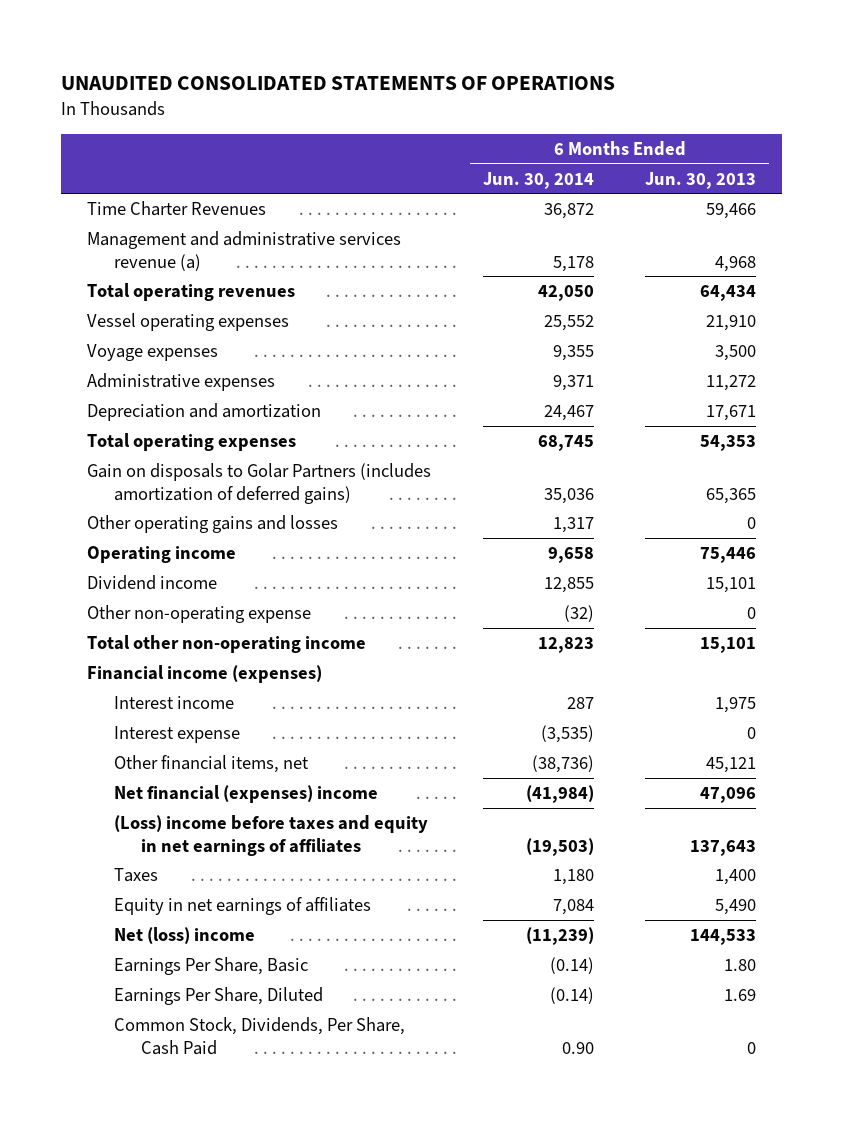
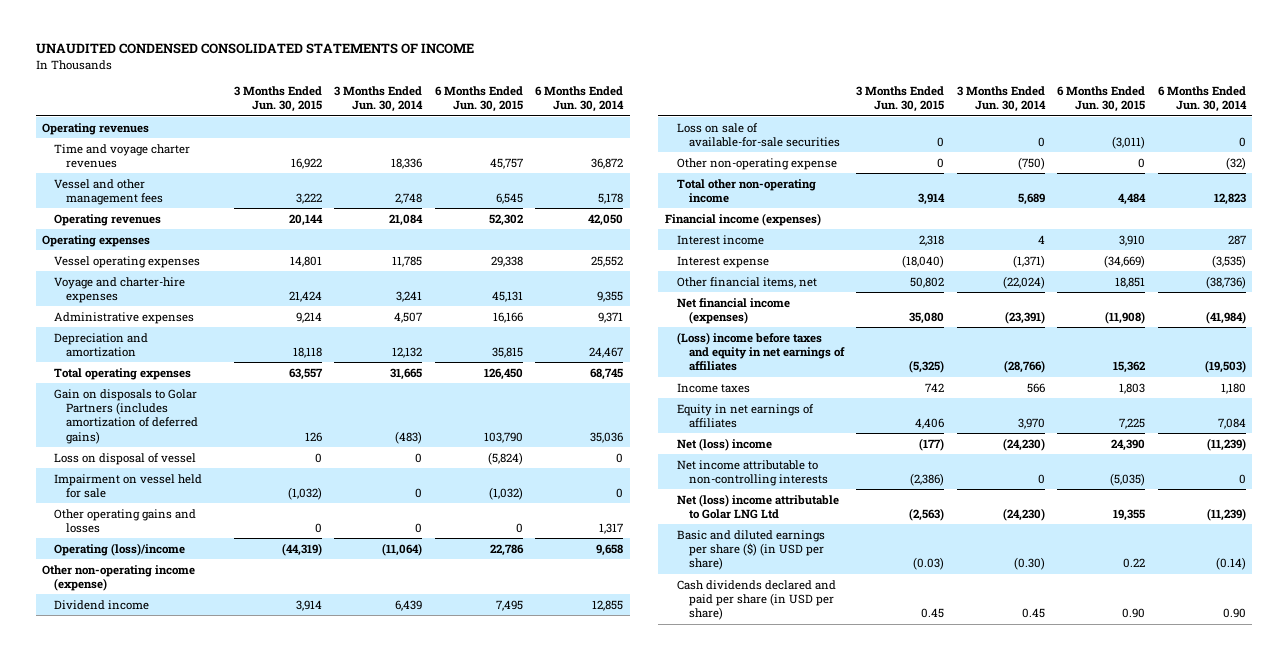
- UNAUDITED CONSOLIDATED STATEMENTS OF OPERATIONS
+ UNAUDITED CONDENSED CONSOLIDATED STATEMENTS OF INCOME
- | 6 Months Ended Jun. 30, 2014 | 6 Months Ended Jun. 30, 2013
+ | 3 Months Ended Jun. 30, 2015 | 3 Months Ended Jun. 30, 2014 | 6 Months Ended Jun. 30, 2015 | 6 Months Ended Jun. 30, 2014
- Time Charter Revenues | 36,872 | 59,466
- Management and administrative services revenue (a) | 5,178 | 4,968
- Total operating revenues | 42,050 | 64,434
+ Operating revenues
+ Time and voyage charter revenues | 16,922 | 18,336 | 45,757 | 36,872
+ Vessel and other management fees | 3,222 | 2,748 | 6,545 | 5,178
+ Operating revenues | 20,144 | 21,084 | 52,302 | 42,050
+ Operating expenses
- Voyage expenses | 9,355 | 3,500
+ Voyage and charter-hire expenses | 21,424 | 3,241 | 45,131 | 9,355
+ Loss on disposal of vessel | 0 | 0 | (5,824) | 0
+ Impairment on vessel held for sale | (1,032) | 0 | (1,032) | 0
- Operating income | 9,658 | 75,446
+ Operating (loss)/income | (44,319) | (11,064) | 22,786 | 9,658
+ Other non-operating income (expense)
+ Loss on sale of available-for-sale securities | 0 | 0 | (3,011) | 0
- Net financial (expenses) income | (41,984) | 47,096
+ Net financial income (expenses) | 35,080 | (23,391) | (11,908) | (41,984)
- Taxes | 1,180 | 1,400
+ Income taxes | 742 | 566 | 1,803 | 1,180
- Earnings Per Share, Basic | (0.14) | 1.80
- Earnings Per Share, Diluted | (0.14) | 1.69
- Common Stock, Dividends, Per Share, Cash Paid | 0.90 | 0
+ Net income attributable to non-controlling interests | (2,386) | 0 | (5,035) | 0
+ Net (loss) income attributable to Golar LNG Ltd | (2,563) | (24,230) | 19,355 | (11,239)
+ Basic and diluted earnings per share ($) (in USD per share) | (0.03) | (0.30) | 0.22 | (0.14)
+ Cash dividends declared and paid per share (in USD per share) | 0.45 | 0.45 | 0.90 | 0.90

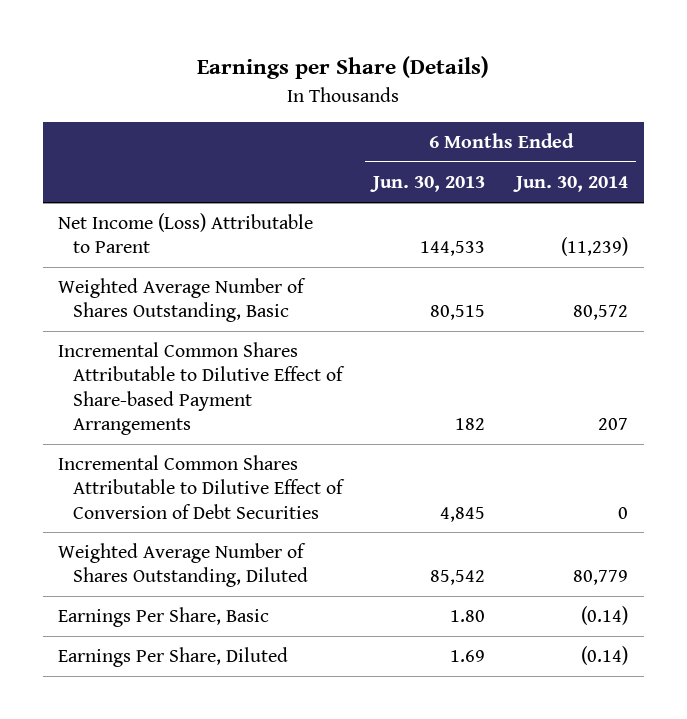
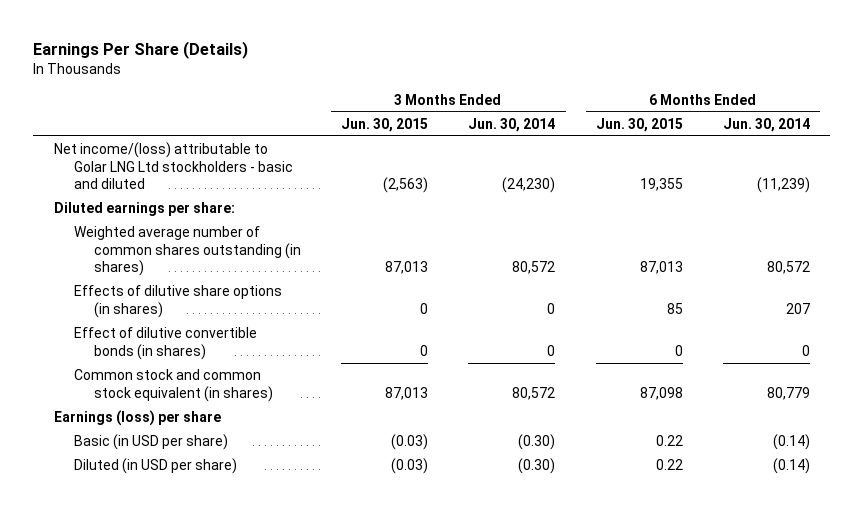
- Earnings per Share (Details)
+ Earnings Per Share (Details)
- | 6 Months Ended Jun. 30, 2013 | 6 Months Ended Jun. 30, 2014
+ | 3 Months Ended Jun. 30, 2015 | 3 Months Ended Jun. 30, 2014 | 6 Months Ended Jun. 30, 2015 | 6 Months Ended Jun. 30, 2014
- Net Income (Loss) Attributable to Parent | 144,533 | (11,239)
- Weighted Average Number of Shares Outstanding, Basic | 80,515 | 80,572
- Incremental Common Shares Attributable to Dilutive Effect of Share-based Payment Arrangements | 182 | 207
- Incremental Common Shares Attributable to Dilutive Effect of Conversion of Debt Securities | 4,845 | 0
- Weighted Average Number of Shares Outstanding, Diluted | 85,542 | 80,779
- Earnings Per Share, Basic | 1.80 | (0.14)
- Earnings Per Share, Diluted | 1.69 | (0.14)
+ Net income/(loss) attributable to Golar LNG Ltd stockholders - basic and diluted | (2,563) | (24,230) | 19,355 | (11,239)
+ Diluted earnings per share:
+ Weighted average number of common shares outstanding (in shares) | 87,013 | 80,572 | 87,013 | 80,572
+ Effects of dilutive share options (in shares) | 0 | 0 | 85 | 207
+ Effect of dilutive convertible bonds (in shares) | 0 | 0 | 0 | 0
+ Common stock and common stock equivalent (in shares) | 87,013 | 80,572 | 87,098 | 80,779
+ Earnings (loss) per share
+ Basic (in USD per share) | (0.03) | (0.30) | 0.22 | (0.14)
+ Diluted (in USD per share) | (0.03) | (0.30) | 0.22 | (0.14)

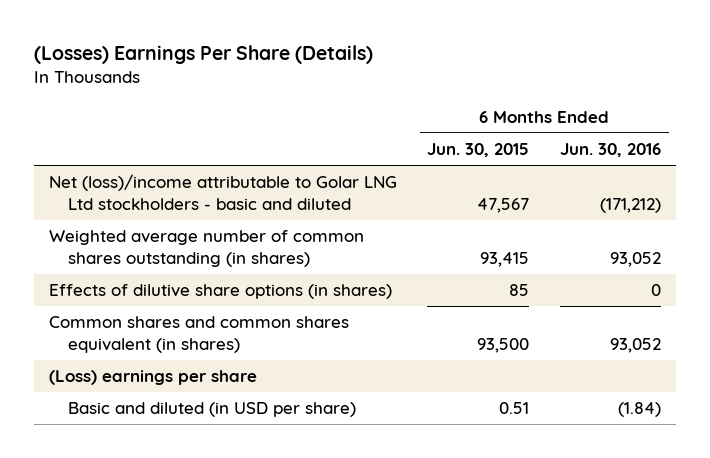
- Earnings Per Share (Details)
+ (Losses) Earnings Per Share (Details)
- | 3 Months Ended Jun. 30, 2015 | 3 Months Ended Jun. 30, 2014 | 6 Months Ended Jun. 30, 2015 | 6 Months Ended Jun. 30, 2014
+ | 6 Months Ended Jun. 30, 2015 | 6 Months Ended Jun. 30, 2016
- Net income/(loss) attributable to Golar LNG Ltd stockholders - basic and diluted | (2,563) | (24,230) | 19,355 | (11,239)
- Diluted earnings per share:
- Weighted average number of common shares outstanding (in shares) | 87,013 | 80,572 | 87,013 | 80,572
+ Net (loss)/income attributable to Golar LNG Ltd stockholders - basic and diluted | 47,567 | (171,212)
+ Weighted average number of common shares outstanding (in shares) | 93,415 | 93,052
- Effect of dilutive convertible bonds (in shares) | 0 | 0 | 0 | 0
- Common stock and common stock equivalent (in shares) | 87,013 | 80,572 | 87,098 | 80,779
- Earnings (loss) per share
- Basic (in USD per share) | (0.03) | (0.30) | 0.22 | (0.14)
- Diluted (in USD per share) | (0.03) | (0.30) | 0.22 | (0.14)
+ Common shares and common shares equivalent (in shares) | 93,500 | 93,052
+ (Loss) earnings per share
+ Basic and diluted (in USD per share) | 0.51 | (1.84)

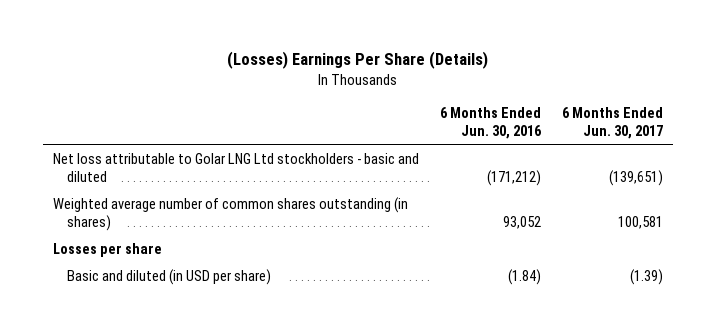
- | 6 Months Ended Jun. 30, 2015 | 6 Months Ended Jun. 30, 2016
+ | 6 Months Ended Jun. 30, 2016 | 6 Months Ended Jun. 30, 2017
- Net (loss)/income attributable to Golar LNG Ltd stockholders - basic and diluted | 47,567 | (171,212)
+ Net loss attributable to Golar LNG Ltd stockholders - basic and diluted | (171,212) | (139,651)
- Effects of dilutive share options (in shares) | 85 | 0
- Common shares and common shares equivalent (in shares) | 93,500 | 93,052
- (Loss) earnings per share
+ Losses per share

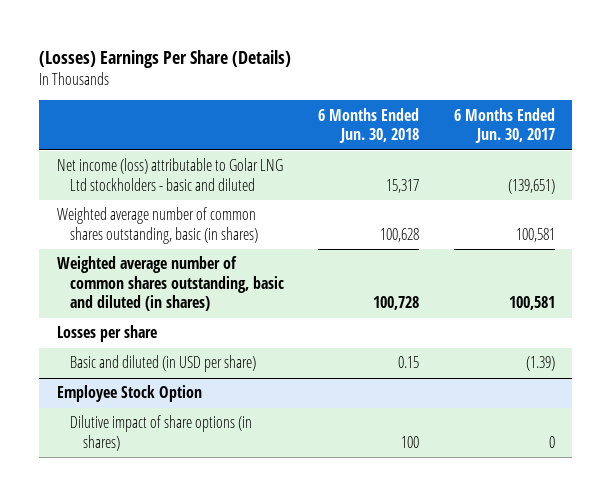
- | 6 Months Ended Jun. 30, 2016 | 6 Months Ended Jun. 30, 2017
+ | 6 Months Ended Jun. 30, 2018 | 6 Months Ended Jun. 30, 2017
- Net loss attributable to Golar LNG Ltd stockholders - basic and diluted | (171,212) | (139,651)
- Weighted average number of common shares outstanding (in shares) | 93,052 | 100,581
+ Net income (loss) attributable to Golar LNG Ltd stockholders - basic and diluted | 15,317 | (139,651)
+ Weighted average number of common shares outstanding, basic (in shares) | 100,628 | 100,581
+ Weighted average number of common shares outstanding, basic and diluted (in shares) | 100,728 | 100,581
+ Employee Stock Option
+ Dilutive impact of share options (in shares) | 100 | 0

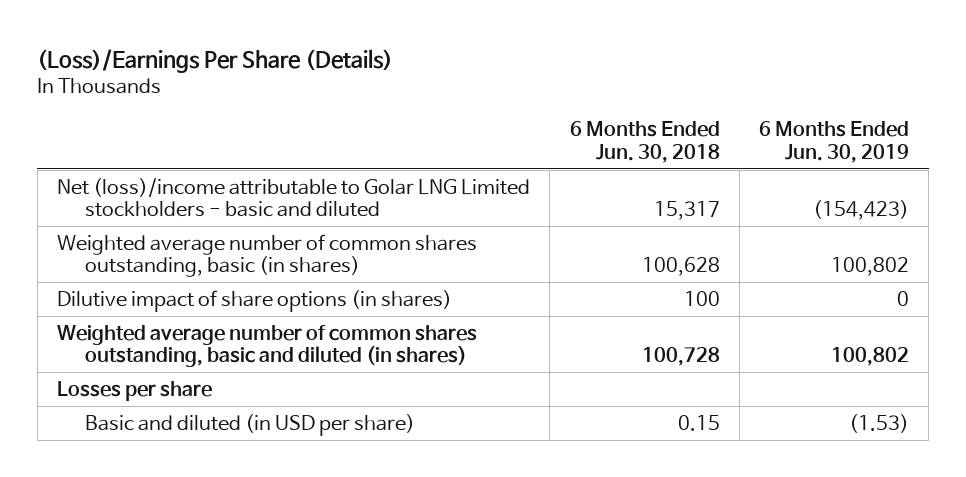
- (Losses) Earnings Per Share (Details)
+ (Loss)/Earnings Per Share (Details)
- | 6 Months Ended Jun. 30, 2018 | 6 Months Ended Jun. 30, 2017
+ | 6 Months Ended Jun. 30, 2018 | 6 Months Ended Jun. 30, 2019
- Net income (loss) attributable to Golar LNG Ltd stockholders - basic and diluted | 15,317 | (139,651)
+ Net (loss)/income attributable to Golar LNG Limited stockholders - basic and diluted | 15,317 | (154,423)
+ Dilutive impact of share options (in shares) | 100 | 0
- Employee Stock Option
- Dilutive impact of share options (in shares) | 100 | 0

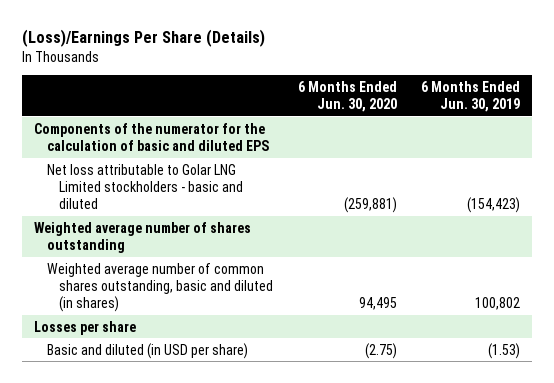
- | 6 Months Ended Jun. 30, 2018 | 6 Months Ended Jun. 30, 2019
+ | 6 Months Ended Jun. 30, 2020 | 6 Months Ended Jun. 30, 2019
- Net (loss)/income attributable to Golar LNG Limited stockholders - basic and diluted | 15,317 | (154,423)
- Weighted average number of common shares outstanding, basic (in shares) | 100,628 | 100,802
- Dilutive impact of share options (in shares) | 100 | 0
+ Components of the numerator for the calculation of basic and diluted EPS
+ Net loss attributable to Golar LNG Limited stockholders - basic and diluted | (259,881) | (154,423)
+ Weighted average number of shares outstanding

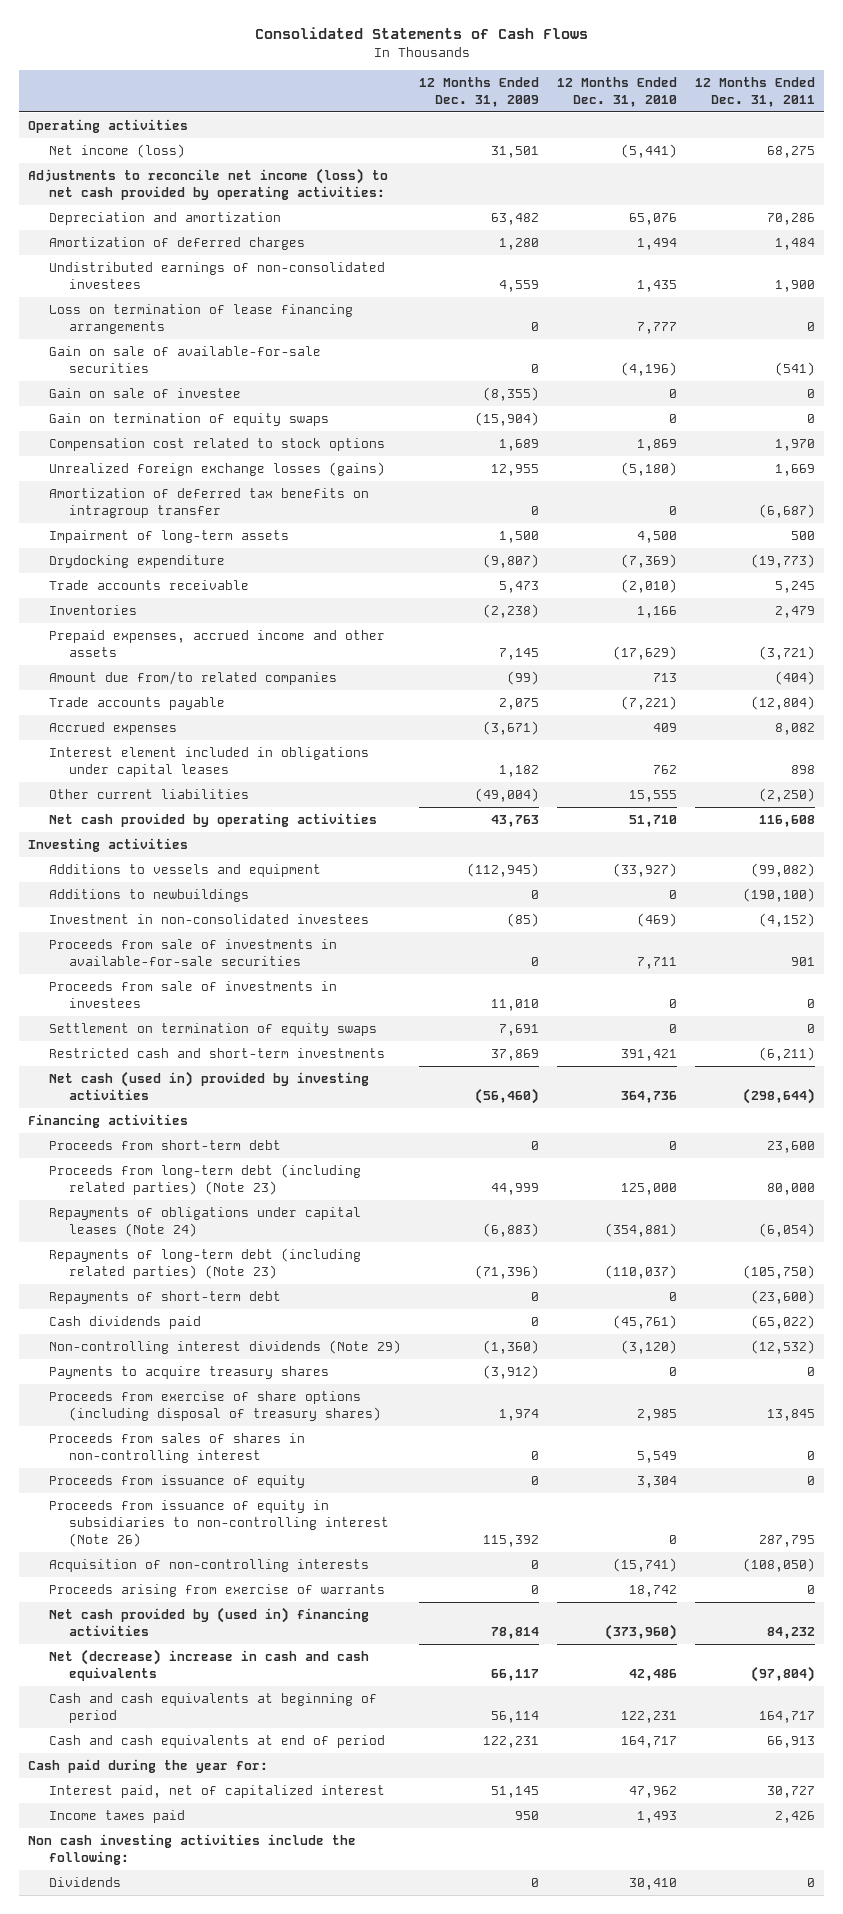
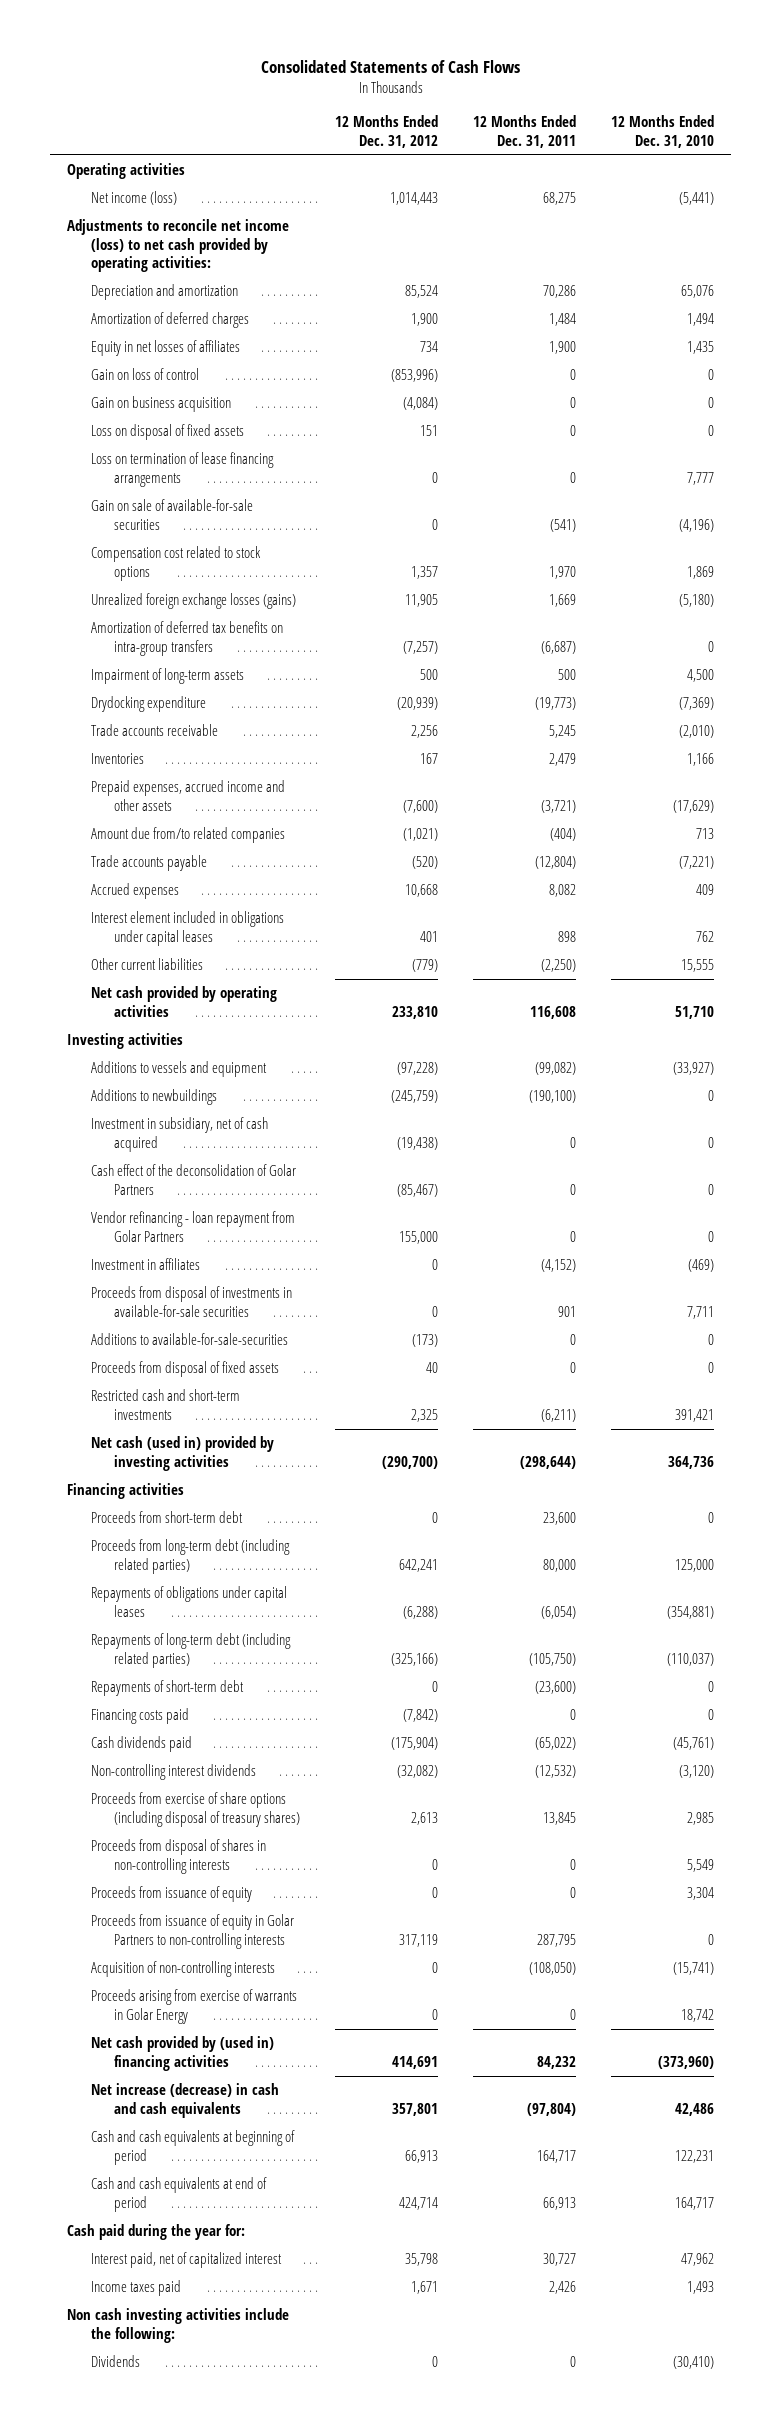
- | 12 Months Ended Dec. 31, 2009 | 12 Months Ended Dec. 31, 2010 | 12 Months Ended Dec. 31, 2011
+ | 12 Months Ended Dec. 31, 2012 | 12 Months Ended Dec. 31, 2011 | 12 Months Ended Dec. 31, 2010
- Undistributed earnings of non-consolidated investees | 4,559 | 1,435 | 1,900
+ Equity in net losses of affiliates | 734 | 1,900 | 1,435
+ Gain on loss of control | (853,996) | 0 | 0
+ Gain on business acquisition | (4,084) | 0 | 0
+ Loss on disposal of fixed assets | 151 | 0 | 0
- Gain on sale of investee | (8,355) | 0 | 0
- Gain on termination of equity swaps | (15,904) | 0 | 0
- Amortization of deferred tax benefits on intragroup transfer | 0 | 0 | (6,687)
+ Amortization of deferred tax benefits on intra-group transfers | (7,257) | (6,687) | 0
- Investment in non-consolidated investees | (85) | (469) | (4,152)
- Proceeds from sale of investments in available-for-sale securities | 0 | 7,711 | 901
- Proceeds from sale of investments in investees | 11,010 | 0 | 0
- Settlement on termination of equity swaps | 7,691 | 0 | 0
+ Investment in subsidiary, net of cash acquired | (19,438) | 0 | 0
+ Cash effect of the deconsolidation of Golar Partners | (85,467) | 0 | 0
+ Vendor refinancing - loan repayment from Golar Partners | 155,000 | 0 | 0
+ Investment in affiliates | 0 | (4,152) | (469)
+ Proceeds from disposal of investments in available-for-sale securities | 0 | 901 | 7,711
+ Additions to available-for-sale-securities | (173) | 0 | 0
+ Proceeds from disposal of fixed assets | 40 | 0 | 0
- Proceeds from long-term debt (including related parties) (Note 23) | 44,999 | 125,000 | 80,000
- Repayments of obligations under capital leases (Note 24) | (6,883) | (354,881) | (6,054)
- Repayments of long-term debt (including related parties) (Note 23) | (71,396) | (110,037) | (105,750)
+ Proceeds from long-term debt (including related parties) | 642,241 | 80,000 | 125,000
+ Repayments of obligations under capital leases | (6,288) | (6,054) | (354,881)
+ Repayments of long-term debt (including related parties) | (325,166) | (105,750) | (110,037)
+ Financing costs paid | (7,842) | 0 | 0
- Non-controlling interest dividends (Note 29) | (1,360) | (3,120) | (12,532)
- Payments to acquire treasury shares | (3,912) | 0 | 0
+ Non-controlling interest dividends | (32,082) | (12,532) | (3,120)
- Proceeds from sales of shares in non-controlling interest | 0 | 5,549 | 0
+ Proceeds from disposal of shares in non-controlling interests | 0 | 0 | 5,549
- Proceeds from issuance of equity in subsidiaries to non-controlling interest (Note 26) | 115,392 | 0 | 287,795
+ Proceeds from issuance of equity in Golar Partners to non-controlling interests | 317,119 | 287,795 | 0
- Proceeds arising from exercise of warrants | 0 | 18,742 | 0
+ Proceeds arising from exercise of warrants in Golar Energy | 0 | 0 | 18,742
- Net (decrease) increase in cash and cash equivalents | 66,117 | 42,486 | (97,804)
+ Net increase (decrease) in cash and cash equivalents | 357,801 | (97,804) | 42,486
- Dividends | 0 | 30,410 | 0
+ Dividends | 0 | 0 | (30,410)

